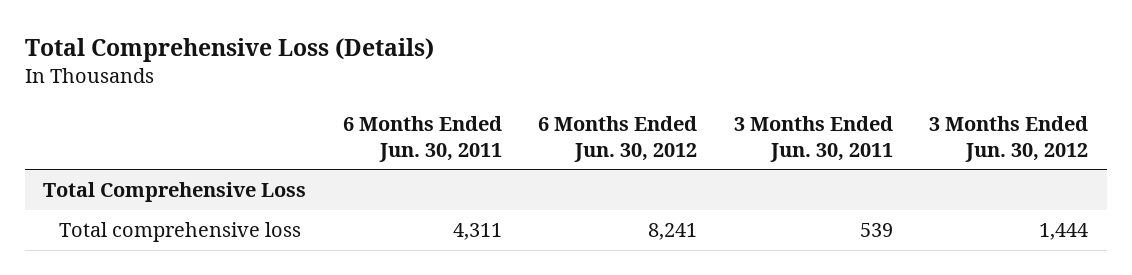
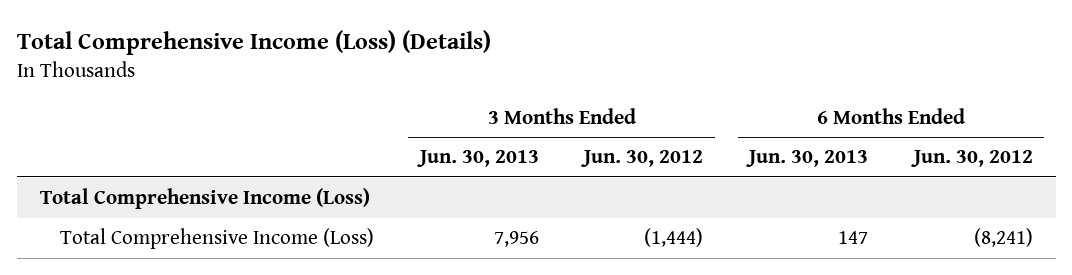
- Total Comprehensive Loss (Details)
+ Total Comprehensive Income (Loss) (Details)
- | 6 Months Ended Jun. 30, 2011 | 6 Months Ended Jun. 30, 2012 | 3 Months Ended Jun. 30, 2011 | 3 Months Ended Jun. 30, 2012
+ | 3 Months Ended Jun. 30, 2013 | 3 Months Ended Jun. 30, 2012 | 6 Months Ended Jun. 30, 2013 | 6 Months Ended Jun. 30, 2012
- Total Comprehensive Loss
- Total comprehensive loss | 4,311 | 8,241 | 539 | 1,444
+ Total Comprehensive Income (Loss)
+ Total Comprehensive Income (Loss) | 7,956 | (1,444) | 147 | (8,241)

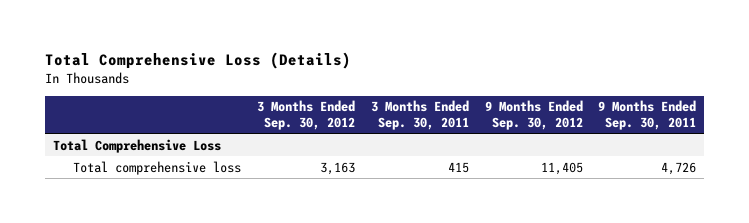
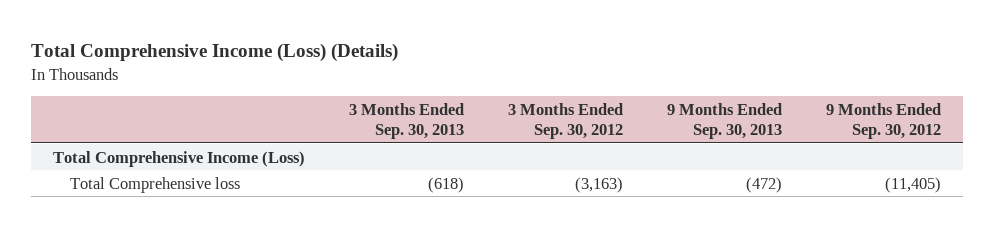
- Total Comprehensive Loss (Details)
+ Total Comprehensive Income (Loss) (Details)
- | 3 Months Ended Sep. 30, 2012 | 3 Months Ended Sep. 30, 2011 | 9 Months Ended Sep. 30, 2012 | 9 Months Ended Sep. 30, 2011
+ | 3 Months Ended Sep. 30, 2013 | 3 Months Ended Sep. 30, 2012 | 9 Months Ended Sep. 30, 2013 | 9 Months Ended Sep. 30, 2012
- Total Comprehensive Loss
- Total comprehensive loss | 3,163 | 415 | 11,405 | 4,726
+ Total Comprehensive Income (Loss)
+ Total Comprehensive loss | (618) | (3,163) | (472) | (11,405)

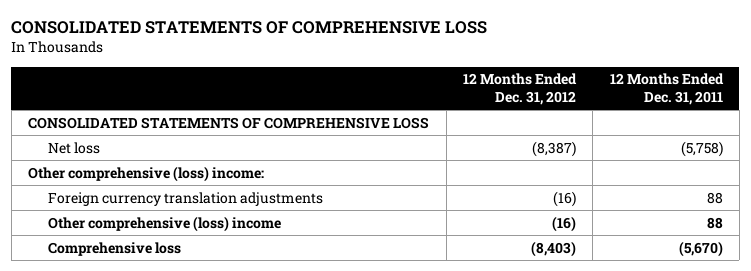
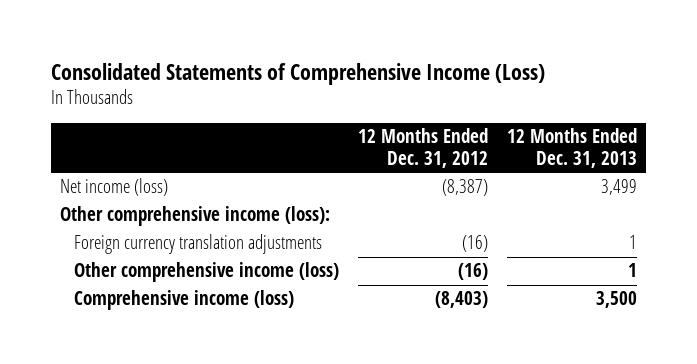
- CONSOLIDATED STATEMENTS OF COMPREHENSIVE LOSS
+ Consolidated Statements of Comprehensive Income (Loss)
- | 12 Months Ended Dec. 31, 2012 | 12 Months Ended Dec. 31, 2011
+ | 12 Months Ended Dec. 31, 2012 | 12 Months Ended Dec. 31, 2013
- CONSOLIDATED STATEMENTS OF COMPREHENSIVE LOSS
- Net loss | (8,387) | (5,758)
- Other comprehensive (loss) income:
+ Net income (loss) | (8,387) | 3,499
+ Other comprehensive income (loss):
- Other comprehensive (loss) income | (16) | 88
- Comprehensive loss | (8,403) | (5,670)
+ Other comprehensive income (loss) | (16) | 1
+ Comprehensive income (loss) | (8,403) | 3,500

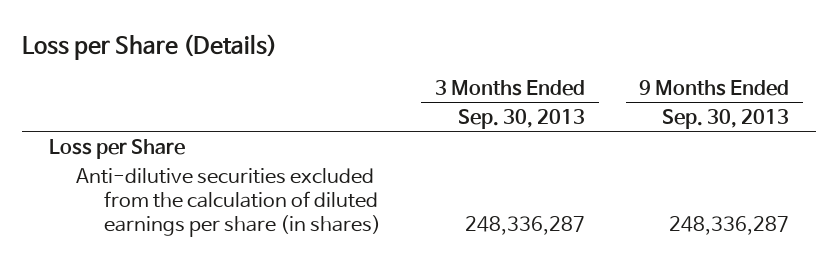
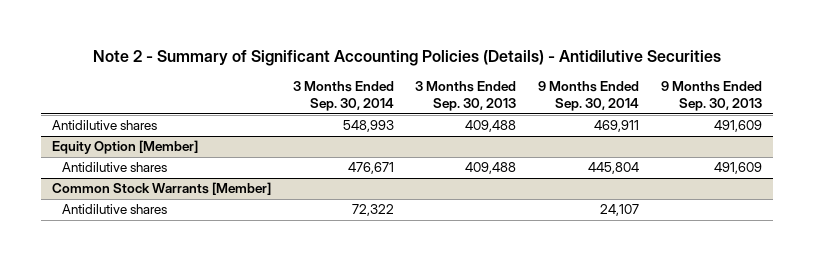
- Loss per Share (Details)
+ Note 2 - Summary of Significant Accounting Policies (Details) - Antidilutive Securities
- | 3 Months Ended Sep. 30, 2013 | 9 Months Ended Sep. 30, 2013
+ | 3 Months Ended Sep. 30, 2014 | 3 Months Ended Sep. 30, 2013 | 9 Months Ended Sep. 30, 2014 | 9 Months Ended Sep. 30, 2013
- Loss per Share
- Anti-dilutive securities excluded from the calculation of diluted earnings per share (in shares) | 248,336,287 | 248,336,287
+ Antidilutive shares | 548,993 | 409,488 | 469,911 | 491,609
+ Equity Option [Member]
+ Antidilutive shares | 476,671 | 409,488 | 445,804 | 491,609
+ Common Stock Warrants [Member]
+ Antidilutive shares | 72,322 | | 24,107 |

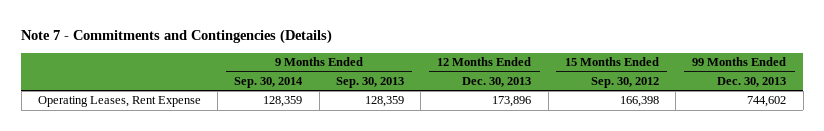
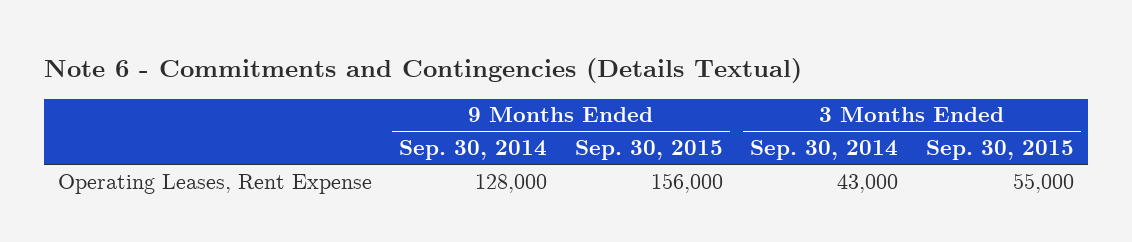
- Note 7 - Commitments and Contingencies (Details)
+ Note 6 - Commitments and Contingencies (Details Textual)
- | 9 Months Ended Sep. 30, 2014 | 9 Months Ended Sep. 30, 2013 | 12 Months Ended Dec. 30, 2013 | 15 Months Ended Sep. 30, 2012 | 99 Months Ended Dec. 30, 2013
+ | 9 Months Ended Sep. 30, 2014 | 9 Months Ended Sep. 30, 2015 | 3 Months Ended Sep. 30, 2014 | 3 Months Ended Sep. 30, 2015
- Operating Leases, Rent Expense | 128,359 | 128,359 | 173,896 | 166,398 | 744,602
+ Operating Leases, Rent Expense | 128,000 | 156,000 | 43,000 | 55,000

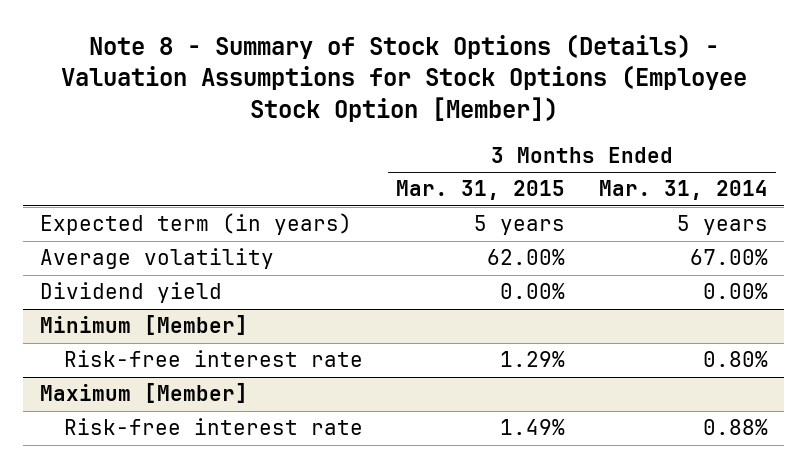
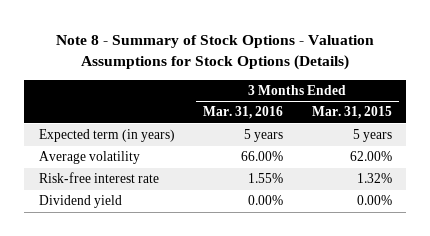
- Note 8 - Summary of Stock Options (Details) - Valuation Assumptions for Stock Options (Employee Stock Option [Member])
+ Note 8 - Summary of Stock Options - Valuation Assumptions for Stock Options (Details)
- | 3 Months Ended Mar. 31, 2015 | 3 Months Ended Mar. 31, 2014
+ | 3 Months Ended Mar. 31, 2016 | 3 Months Ended Mar. 31, 2015
+ Risk-free interest rate | 1.55% | 1.32%
- Minimum [Member]
- Risk-free interest rate | 1.29% | 0.80%
- Maximum [Member]
- Risk-free interest rate | 1.49% | 0.88%

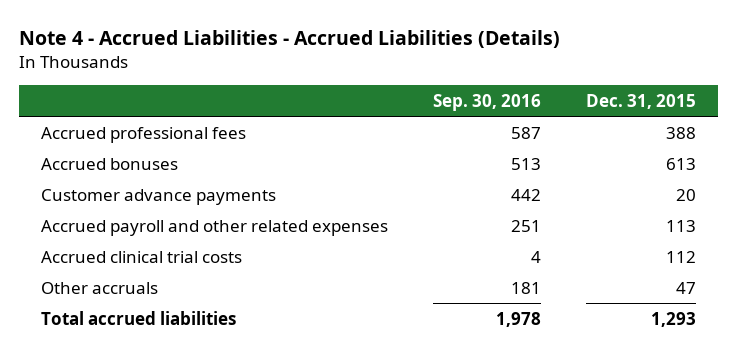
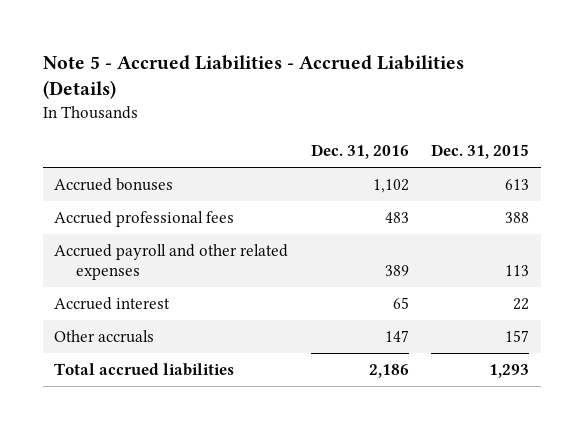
- Note 4 - Accrued Liabilities - Accrued Liabilities (Details)
+ Note 5 - Accrued Liabilities - Accrued Liabilities (Details)
- | Sep. 30, 2016 | Dec. 31, 2015
+ | Dec. 31, 2016 | Dec. 31, 2015
- Customer advance payments | 442 | 20
moved down: Accrued professional fees | 483 | 388
- Accrued clinical trial costs | 4 | 112
- Other accruals | 181 | 47
+ Accrued interest | 65 | 22
+ Other accruals | 147 | 157

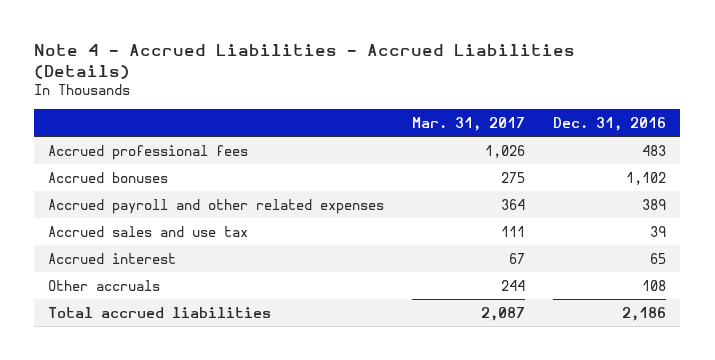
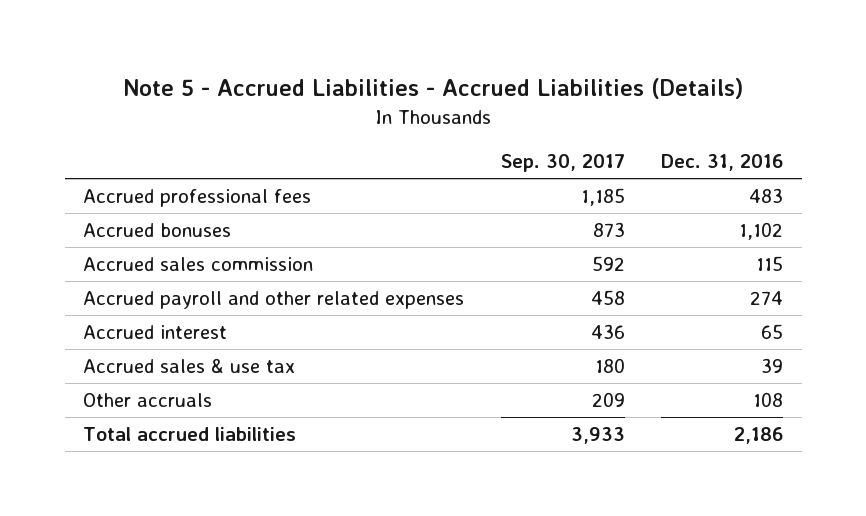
- Note 4 - Accrued Liabilities - Accrued Liabilities (Details)
+ Note 5 - Accrued Liabilities - Accrued Liabilities (Details)
- | Mar. 31, 2017 | Dec. 31, 2016
+ | Sep. 30, 2017 | Dec. 31, 2016
- Accrued payroll and other related expenses | 364 | 389
- Accrued sales and use tax | 111 | 39
+ Accrued sales commission | 592 | 115
+ Accrued payroll and other related expenses | 458 | 274
+ Accrued sales & use tax | 180 | 39

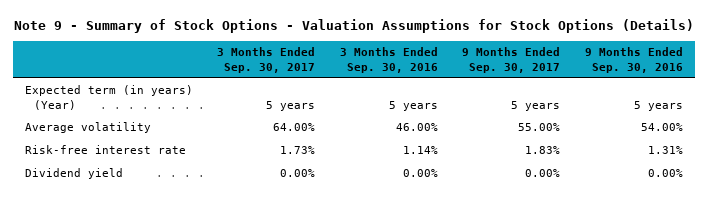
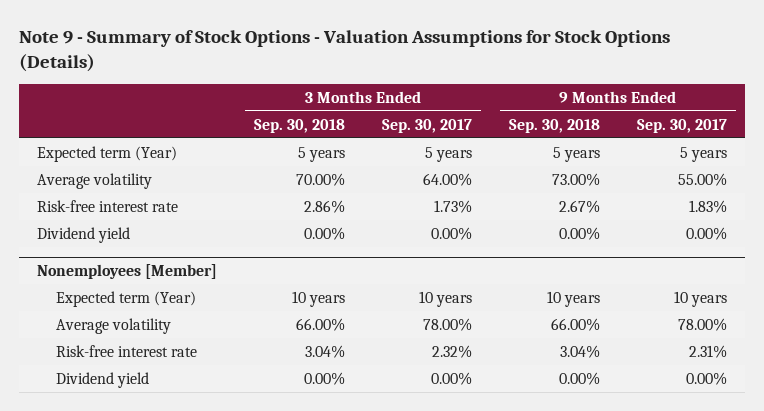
- | 3 Months Ended Sep. 30, 2017 | 3 Months Ended Sep. 30, 2016 | 9 Months Ended Sep. 30, 2017 | 9 Months Ended Sep. 30, 2016
+ | 3 Months Ended Sep. 30, 2018 | 3 Months Ended Sep. 30, 2017 | 9 Months Ended Sep. 30, 2018 | 9 Months Ended Sep. 30, 2017
- Expected term (in years) (Year) | 5 years | 5 years | 5 years | 5 years
+ Expected term (Year) | 5 years | 5 years | 5 years | 5 years
+ Nonemployees [Member]
+ Expected term (Year) | 10 years | 10 years | 10 years | 10 years
+ Average volatility | 66.00% | 78.00% | 66.00% | 78.00%
+ Risk-free interest rate | 3.04% | 2.32% | 3.04% | 2.31%
+ Dividend yield | 0.00% | 0.00% | 0.00% | 0.00%

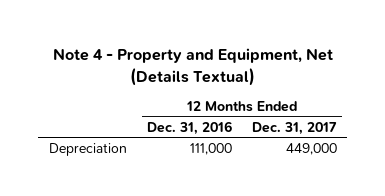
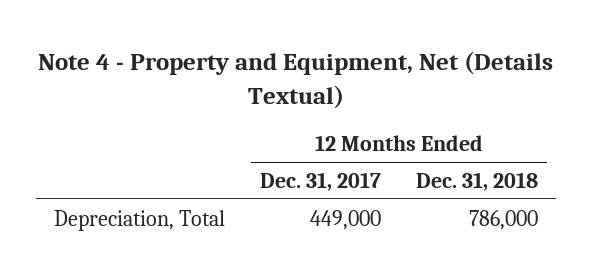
- | 12 Months Ended Dec. 31, 2016 | 12 Months Ended Dec. 31, 2017
+ | 12 Months Ended Dec. 31, 2017 | 12 Months Ended Dec. 31, 2018
- Depreciation | 111,000 | 449,000
+ Depreciation, Total | 449,000 | 786,000

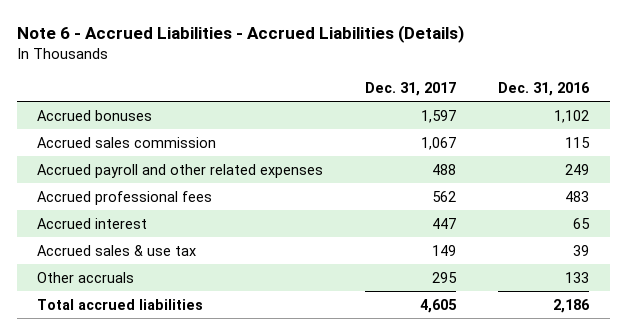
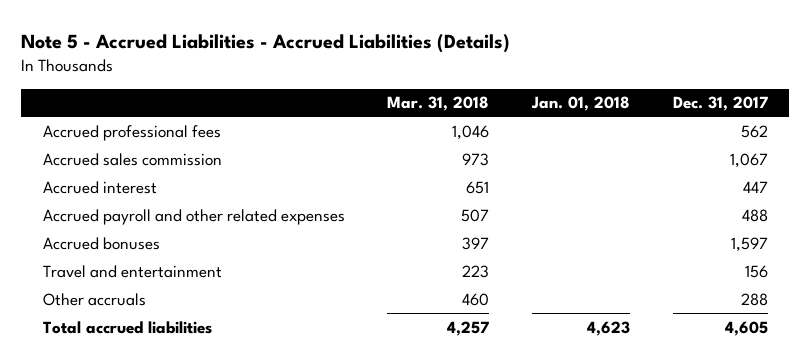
- Note 6 - Accrued Liabilities - Accrued Liabilities (Details)
+ Note 5 - Accrued Liabilities - Accrued Liabilities (Details)
- | Dec. 31, 2017 | Dec. 31, 2016
+ | Mar. 31, 2018 | Jan. 01, 2018 | Dec. 31, 2017
moved down: Accrued sales commission | 973 | | 1,067
- Accrued sales & use tax | 149 | 39
- Other accruals | 295 | 133
moved down: Accrued payroll and other related expenses | 507 | | 488
moved down: Accrued bonuses | 397 | | 1,597
+ Travel and entertainment | 223 | | 156
+ Other accruals | 460 | | 288

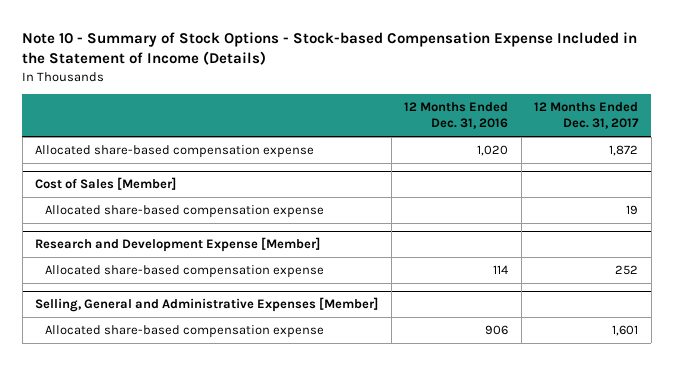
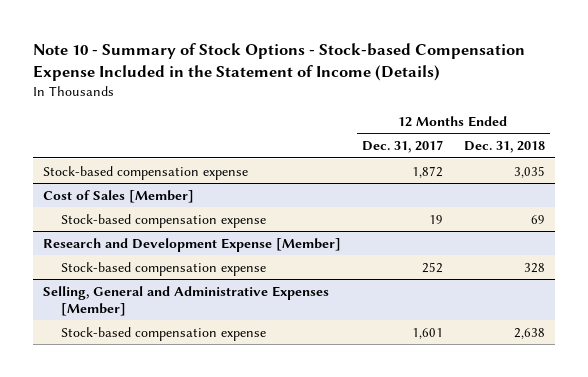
- | 12 Months Ended Dec. 31, 2016 | 12 Months Ended Dec. 31, 2017
+ | 12 Months Ended Dec. 31, 2017 | 12 Months Ended Dec. 31, 2018
- Allocated share-based compensation expense | 1,020 | 1,872
+ Stock-based compensation expense | 1,872 | 3,035
@ Cost of Sales [Member]
- Allocated share-based compensation expense | | 19
+ Stock-based compensation expense | 19 | 69
@ Research and Development Expense [Member]
- Allocated share-based compensation expense | 114 | 252
+ Stock-based compensation expense | 252 | 328
@ Selling, General and Administrative Expenses [Member]
- Allocated share-based compensation expense | 906 | 1,601
+ Stock-based compensation expense | 1,601 | 2,638

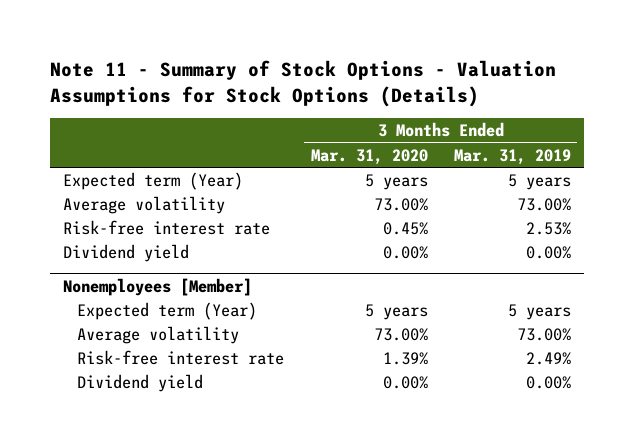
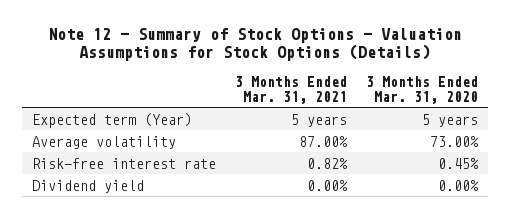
- Note 11 - Summary of Stock Options - Valuation Assumptions for Stock Options (Details)
+ Note 12 - Summary of Stock Options - Valuation Assumptions for Stock Options (Details)
- | 3 Months Ended Mar. 31, 2020 | 3 Months Ended Mar. 31, 2019
+ | 3 Months Ended Mar. 31, 2021 | 3 Months Ended Mar. 31, 2020
- Nonemployees [Member]
- Expected term (Year) | 5 years | 5 years
- Average volatility | 73.00% | 73.00%
- Risk-free interest rate | 1.39% | 2.49%
- Dividend yield | 0.00% | 0.00%

